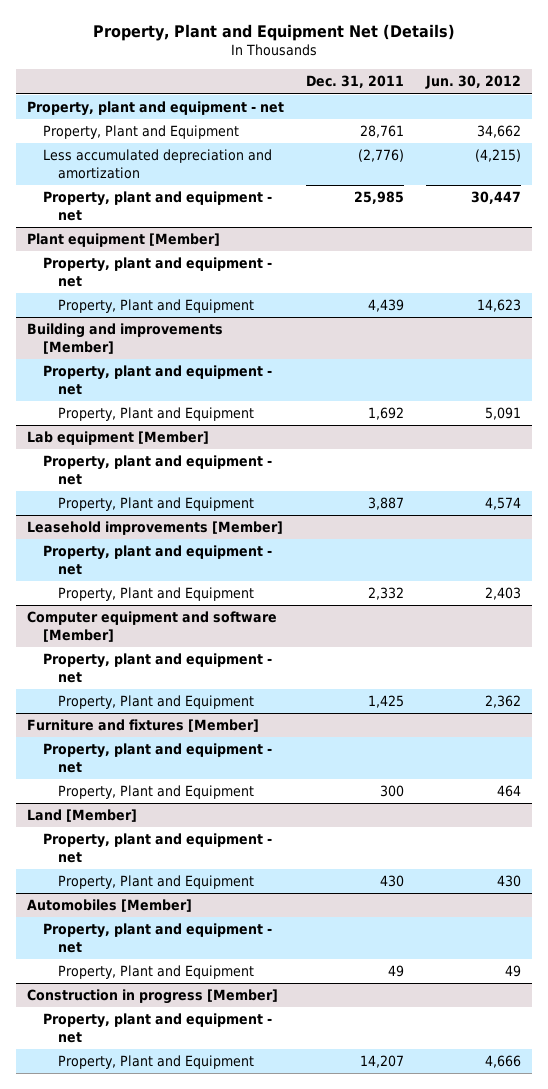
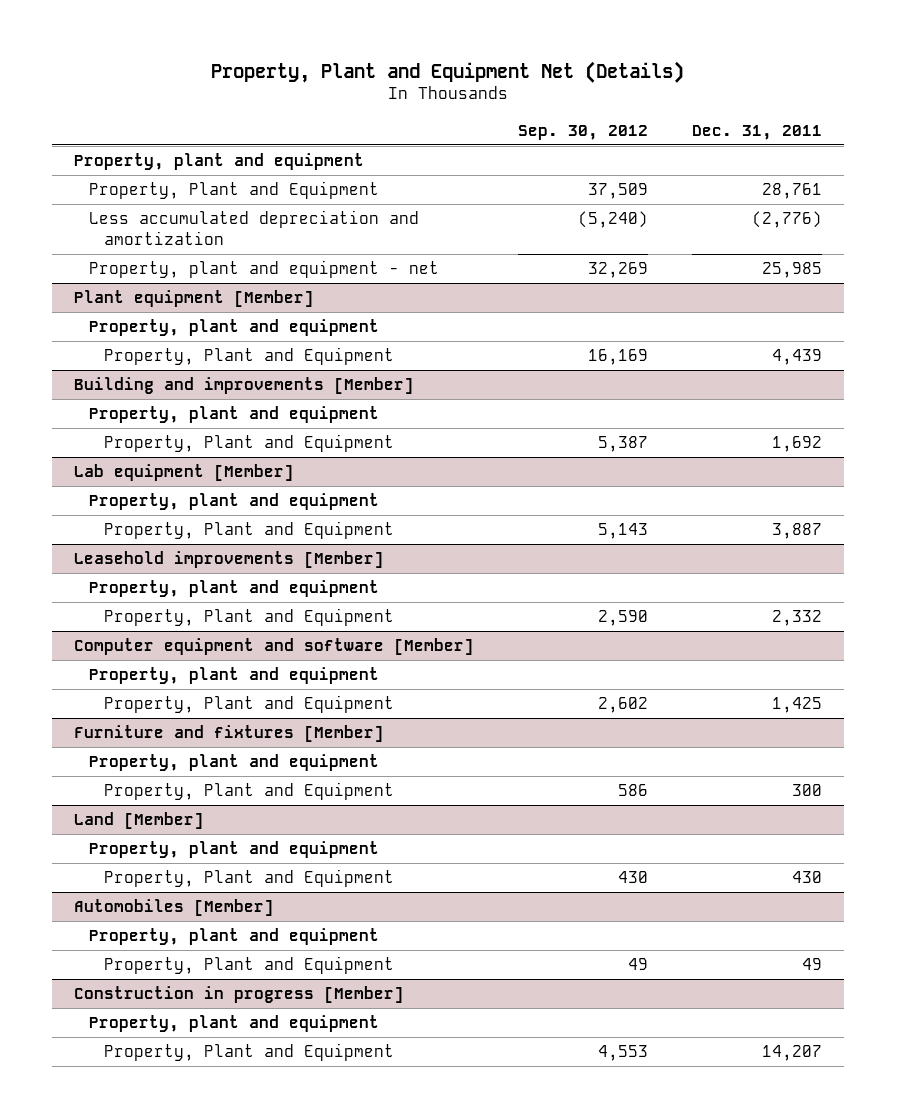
- | Dec. 31, 2011 | Jun. 30, 2012
+ | Sep. 30, 2012 | Dec. 31, 2011
- Property, plant and equipment - net
+ Property, plant and equipment
@ Plant equipment [Member]
- Property, plant and equipment - net
+ Property, plant and equipment
@ Building and improvements [Member]
- Property, plant and equipment - net
+ Property, plant and equipment
@ Lab equipment [Member]
- Property, plant and equipment - net
+ Property, plant and equipment
@ Leasehold improvements [Member]
- Property, plant and equipment - net
+ Property, plant and equipment
@ Computer equipment and software [Member]
- Property, plant and equipment - net
+ Property, plant and equipment
@ Furniture and fixtures [Member]
- Property, plant and equipment - net
+ Property, plant and equipment
@ Land [Member]
- Property, plant and equipment - net
+ Property, plant and equipment
@ Automobiles [Member]
- Property, plant and equipment - net
+ Property, plant and equipment
@ Construction in progress [Member]
- Property, plant and equipment - net
+ Property, plant and equipment

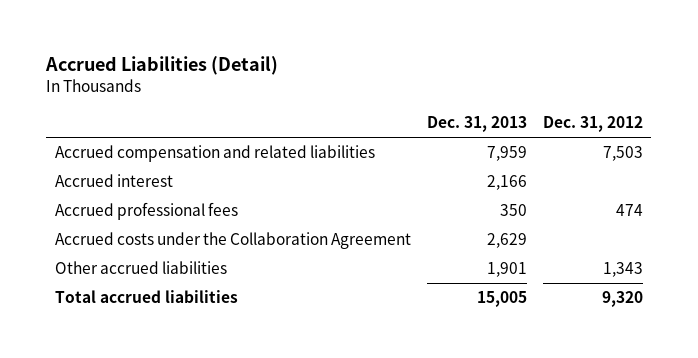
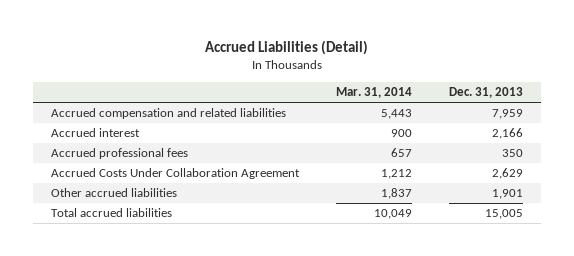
- | Dec. 31, 2013 | Dec. 31, 2012
+ | Mar. 31, 2014 | Dec. 31, 2013
- Accrued costs under the Collaboration Agreement | 2,629 |
+ Accrued Costs Under Collaboration Agreement | 1,212 | 2,629

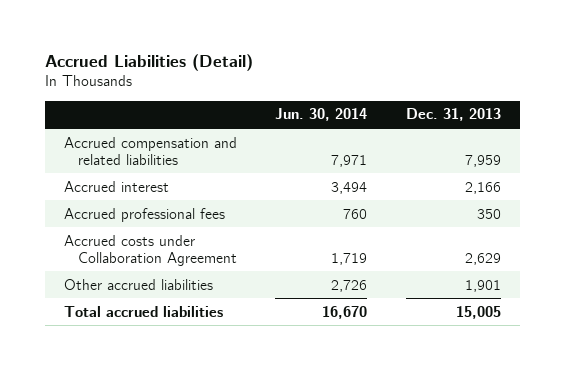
- | Mar. 31, 2014 | Dec. 31, 2013
+ | Jun. 30, 2014 | Dec. 31, 2013
- Accrued Costs Under Collaboration Agreement | 1,212 | 2,629
+ Accrued costs under Collaboration Agreement | 1,719 | 2,629

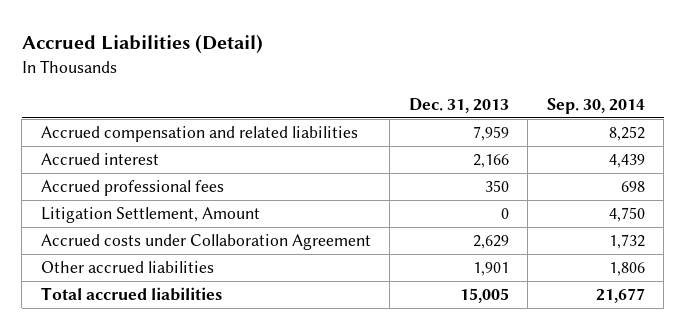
- | Jun. 30, 2014 | Dec. 31, 2013
+ | Dec. 31, 2013 | Sep. 30, 2014
+ Litigation Settlement, Amount | 0 | 4,750

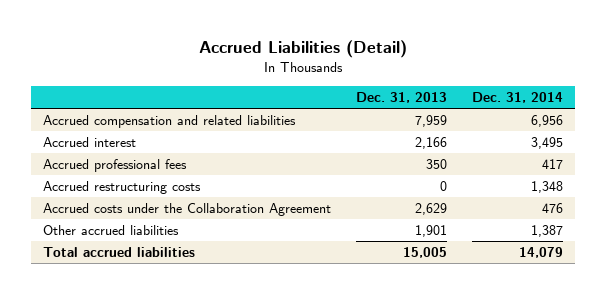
- | Dec. 31, 2013 | Sep. 30, 2014
+ | Dec. 31, 2013 | Dec. 31, 2014
- Litigation Settlement, Amount | 0 | 4,750
- Accrued costs under Collaboration Agreement | 2,629 | 1,732
+ Accrued restructuring costs | 0 | 1,348
+ Accrued costs under the Collaboration Agreement | 2,629 | 476

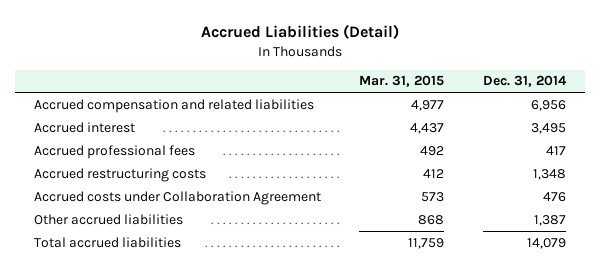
- | Dec. 31, 2013 | Dec. 31, 2014
+ | Mar. 31, 2015 | Dec. 31, 2014
- Accrued costs under the Collaboration Agreement | 2,629 | 476
+ Accrued costs under Collaboration Agreement | 573 | 476

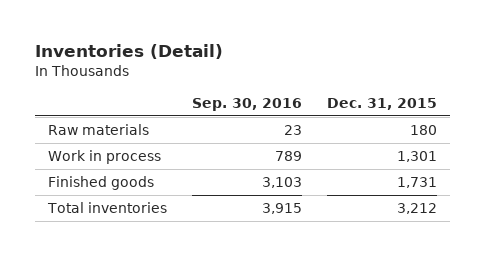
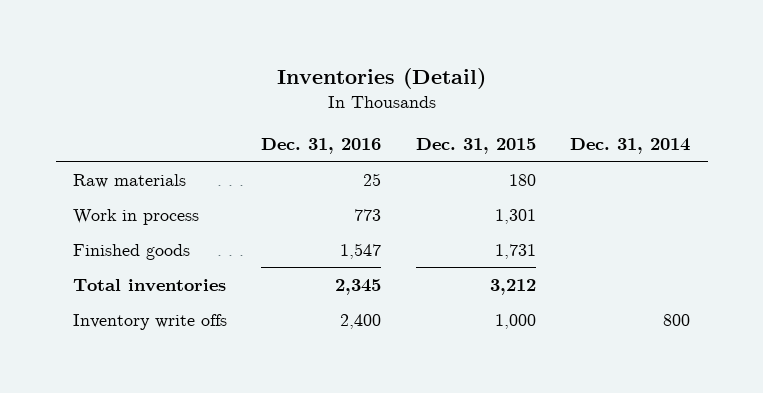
- | Sep. 30, 2016 | Dec. 31, 2015
+ | Dec. 31, 2016 | Dec. 31, 2015 | Dec. 31, 2014
+ Inventory write offs | 2,400 | 1,000 | 800

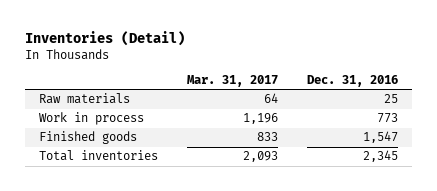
- | Dec. 31, 2016 | Dec. 31, 2015 | Dec. 31, 2014
+ | Mar. 31, 2017 | Dec. 31, 2016
- Inventory write offs | 2,400 | 1,000 | 800

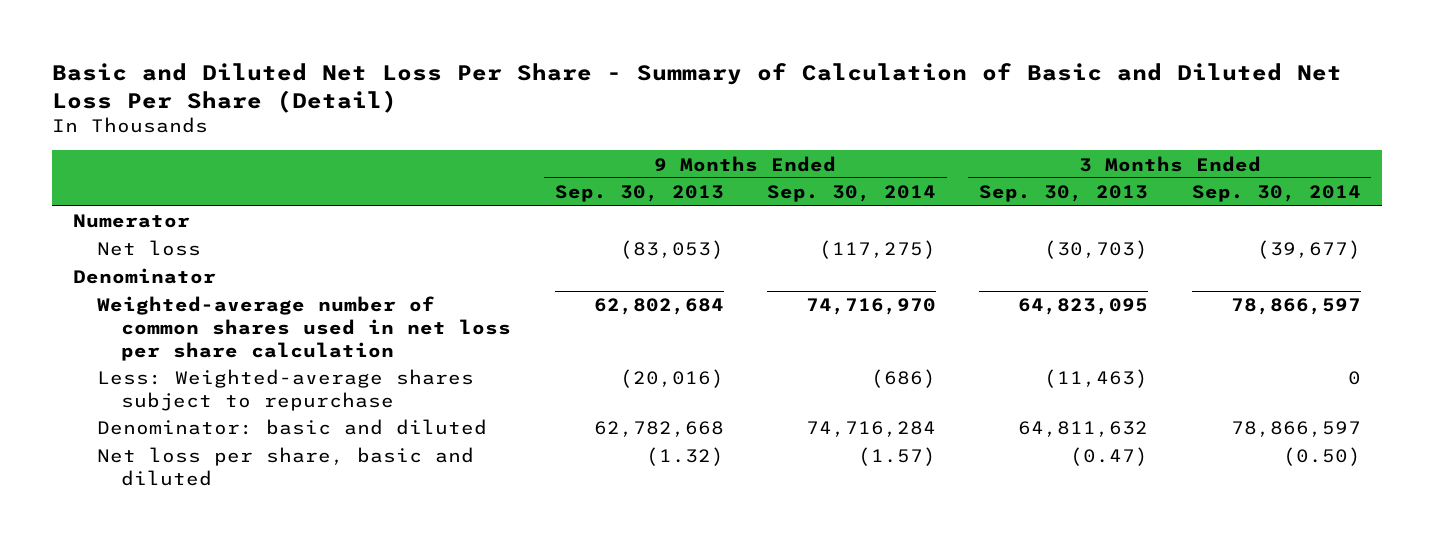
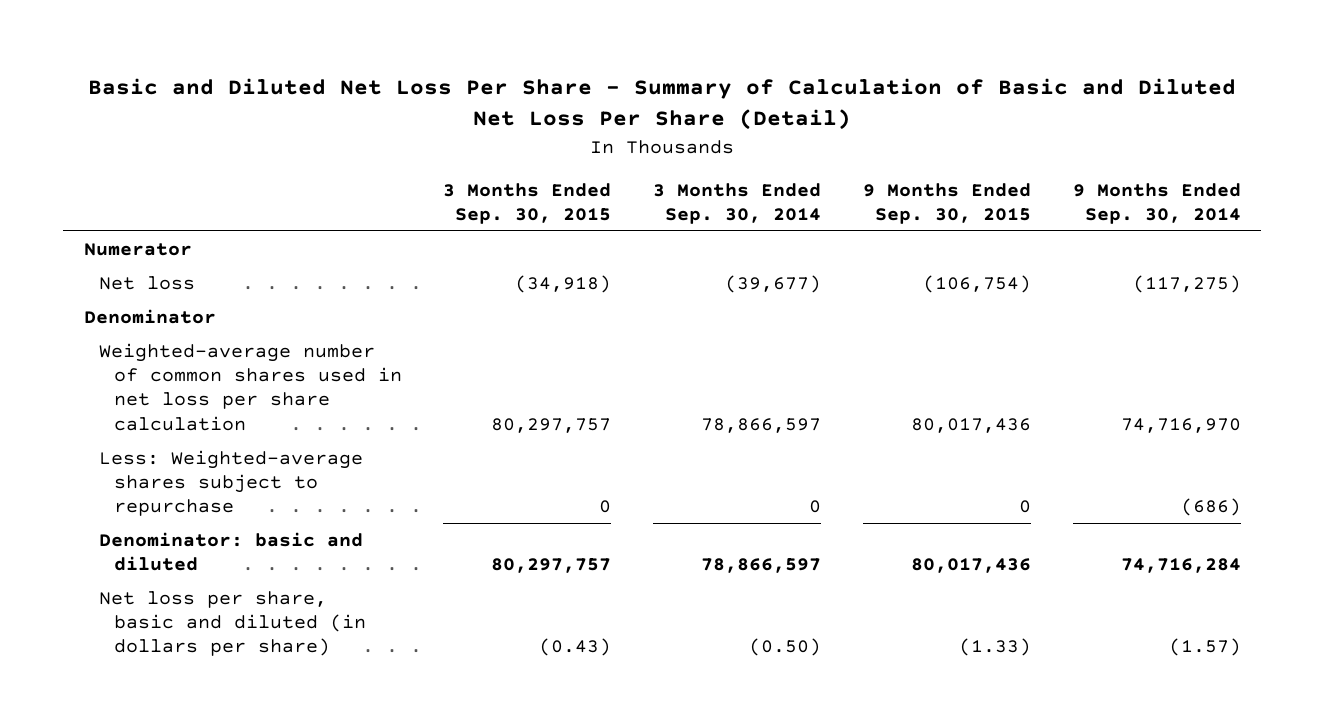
- | 9 Months Ended Sep. 30, 2013 | 9 Months Ended Sep. 30, 2014 | 3 Months Ended Sep. 30, 2013 | 3 Months Ended Sep. 30, 2014
+ | 3 Months Ended Sep. 30, 2015 | 3 Months Ended Sep. 30, 2014 | 9 Months Ended Sep. 30, 2015 | 9 Months Ended Sep. 30, 2014
- Net loss per share, basic and diluted | (1.32) | (1.57) | (0.47) | (0.50)
+ Net loss per share, basic and diluted (in dollars per share) | (0.43) | (0.50) | (1.33) | (1.57)

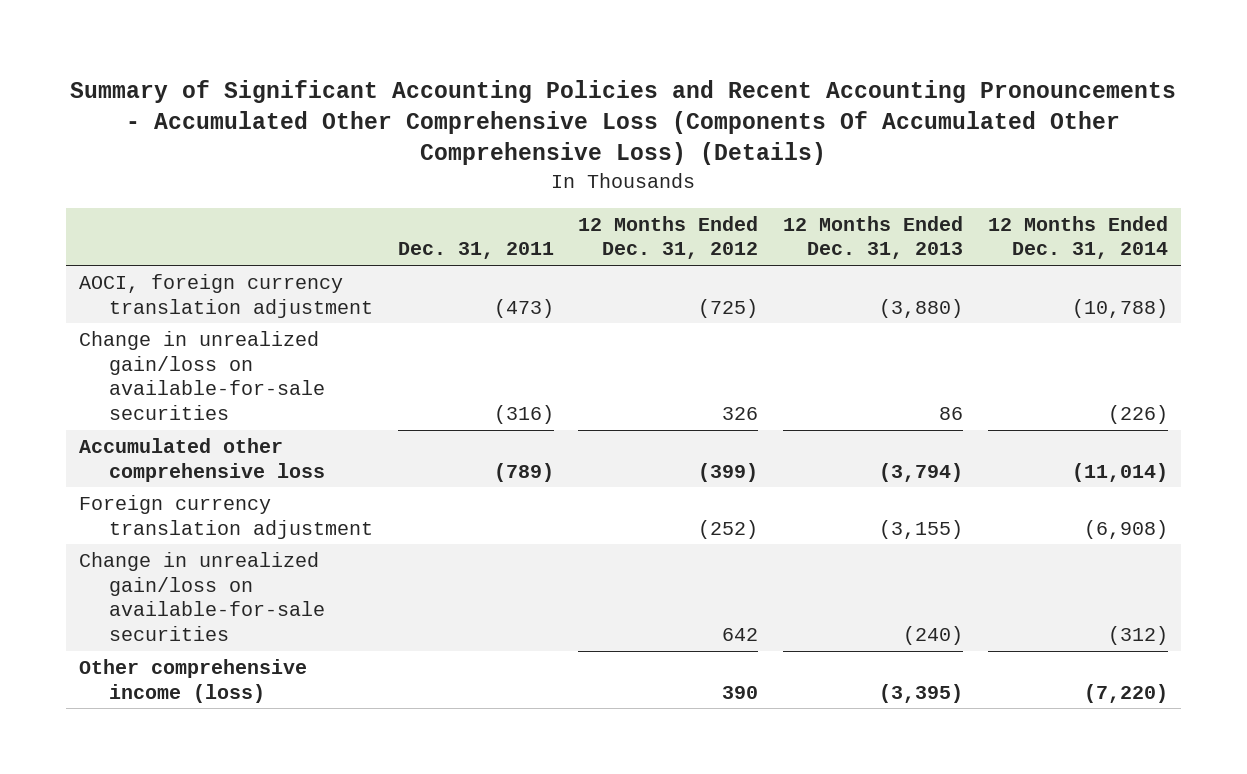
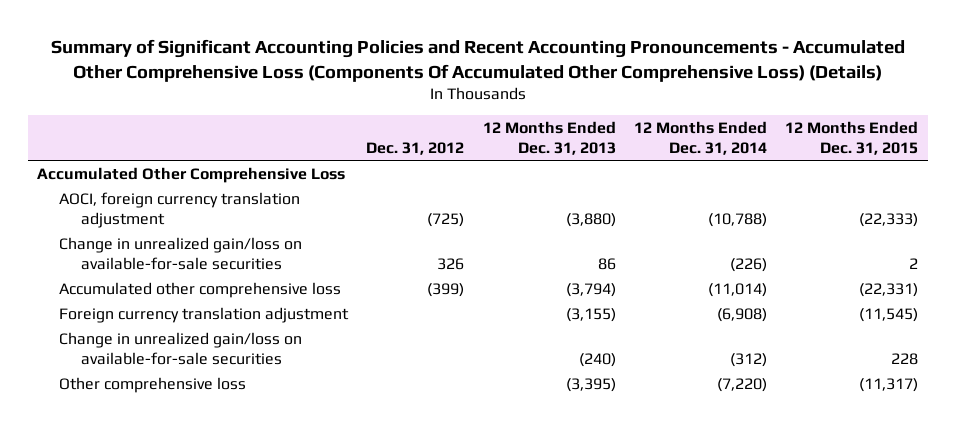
- | Dec. 31, 2011 | 12 Months Ended Dec. 31, 2012 | 12 Months Ended Dec. 31, 2013 | 12 Months Ended Dec. 31, 2014
+ | Dec. 31, 2012 | 12 Months Ended Dec. 31, 2013 | 12 Months Ended Dec. 31, 2014 | 12 Months Ended Dec. 31, 2015
+ Accumulated Other Comprehensive Loss
- Other comprehensive income (loss) | | 390 | (3,395) | (7,220)
+ Other comprehensive loss | | (3,395) | (7,220) | (11,317)

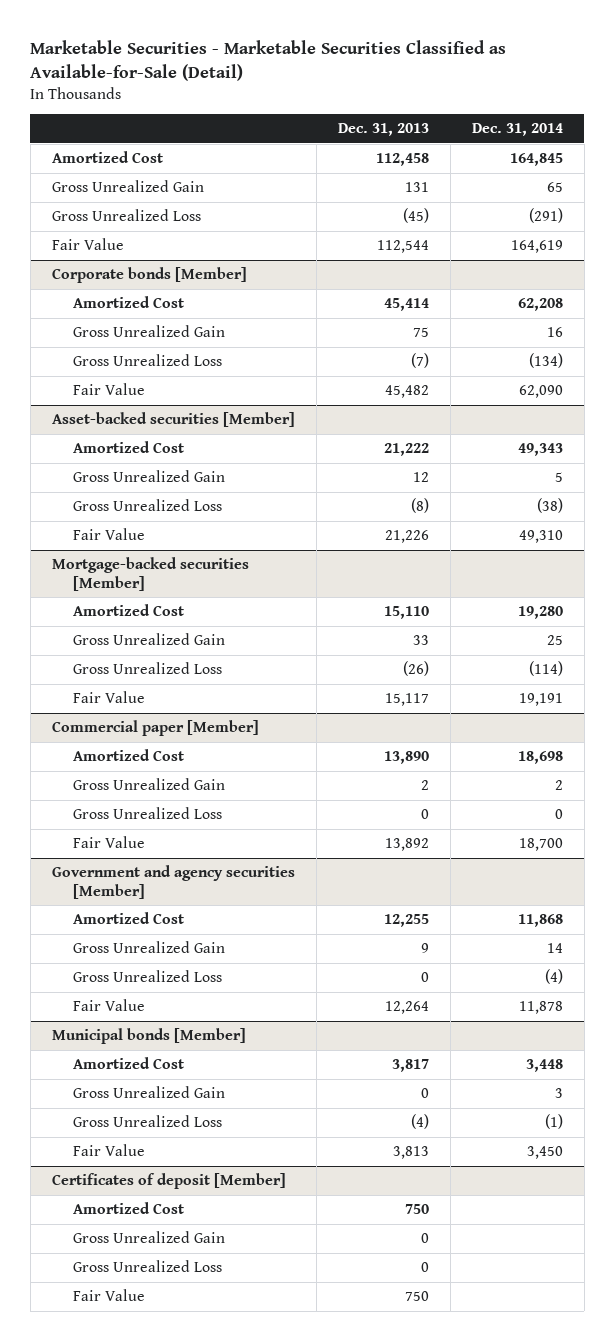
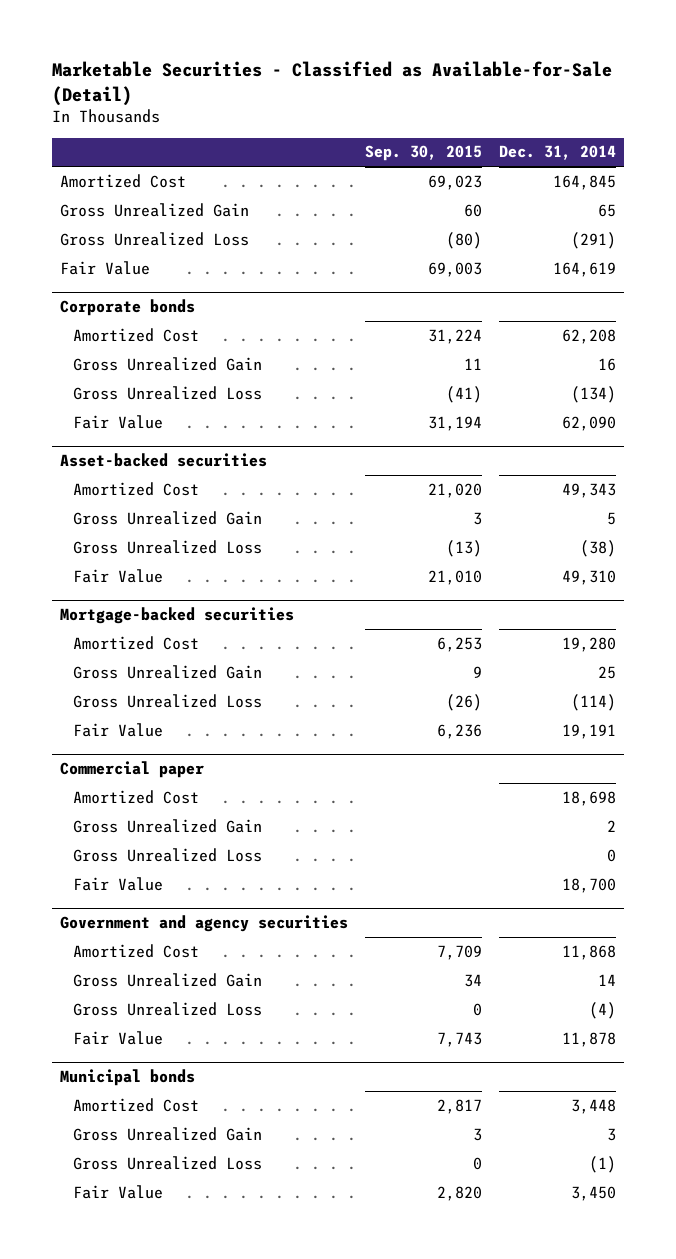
- Marketable Securities - Marketable Securities Classified as Available-for-Sale (Detail)
+ Marketable Securities - Classified as Available-for-Sale (Detail)
- | Dec. 31, 2013 | Dec. 31, 2014
+ | Sep. 30, 2015 | Dec. 31, 2014
- Corporate bonds [Member]
+ Corporate bonds
- Asset-backed securities [Member]
+ Asset-backed securities
- Mortgage-backed securities [Member]
+ Mortgage-backed securities
- Commercial paper [Member]
+ Commercial paper
- Government and agency securities [Member]
+ Government and agency securities
- Municipal bonds [Member]
+ Municipal bonds
- Certificates of deposit [Member]
- Amortized Cost | 750 |
- Gross Unrealized Gain | 0 |
- Gross Unrealized Loss | 0 |
- Fair Value | 750 |

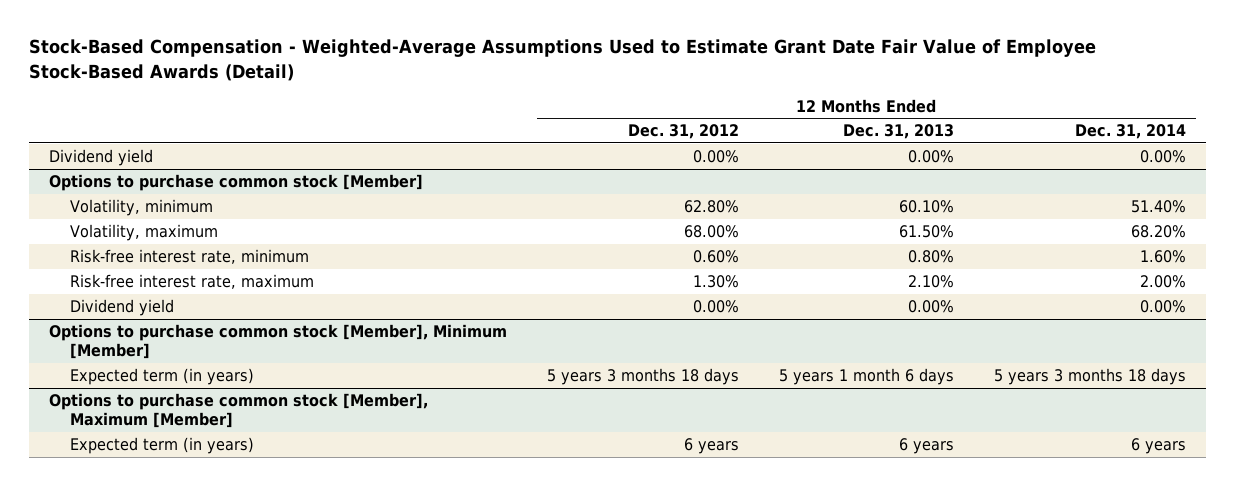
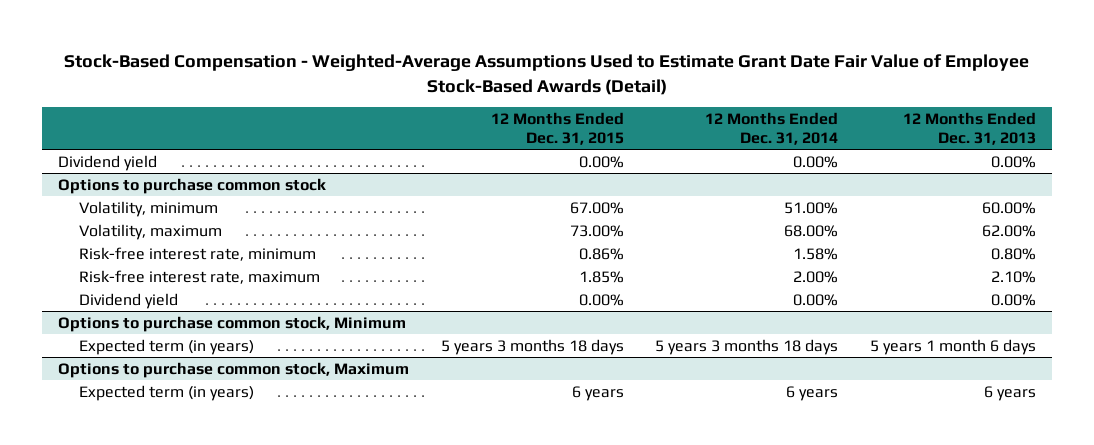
- | 12 Months Ended Dec. 31, 2012 | 12 Months Ended Dec. 31, 2013 | 12 Months Ended Dec. 31, 2014
+ | 12 Months Ended Dec. 31, 2015 | 12 Months Ended Dec. 31, 2014 | 12 Months Ended Dec. 31, 2013
- Options to purchase common stock [Member]
- Volatility, minimum | 62.80% | 60.10% | 51.40%
- Volatility, maximum | 68.00% | 61.50% | 68.20%
- Risk-free interest rate, minimum | 0.60% | 0.80% | 1.60%
+ Options to purchase common stock
+ Volatility, minimum | 67.00% | 51.00% | 60.00%
+ Volatility, maximum | 73.00% | 68.00% | 62.00%
+ Risk-free interest rate, minimum | 0.86% | 1.58% | 0.80%
- Options to purchase common stock [Member], Minimum [Member]
+ Options to purchase common stock, Minimum
- Options to purchase common stock [Member], Maximum [Member]
+ Options to purchase common stock, Maximum

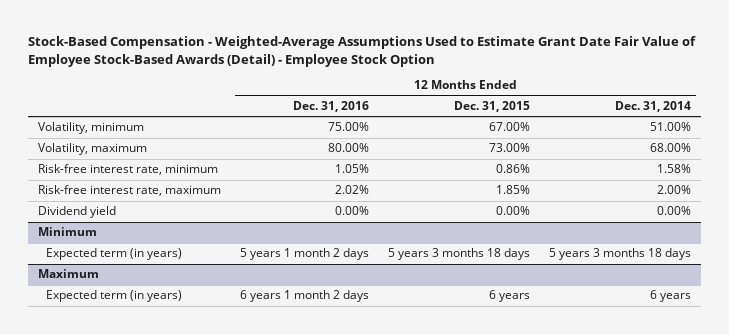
- Stock-Based Compensation - Weighted-Average Assumptions Used to Estimate Grant Date Fair Value of Employee Stock-Based Awards (Detail)
+ Stock-Based Compensation - Weighted-Average Assumptions Used to Estimate Grant Date Fair Value of Employee Stock-Based Awards (Detail) - Employee Stock Option
- | 12 Months Ended Dec. 31, 2015 | 12 Months Ended Dec. 31, 2014 | 12 Months Ended Dec. 31, 2013
+ | 12 Months Ended Dec. 31, 2016 | 12 Months Ended Dec. 31, 2015 | 12 Months Ended Dec. 31, 2014
- Dividend yield | 0.00% | 0.00% | 0.00%
- Options to purchase common stock
- Options to purchase common stock, Minimum
+ Minimum
- Options to purchase common stock, Maximum
+ Maximum

